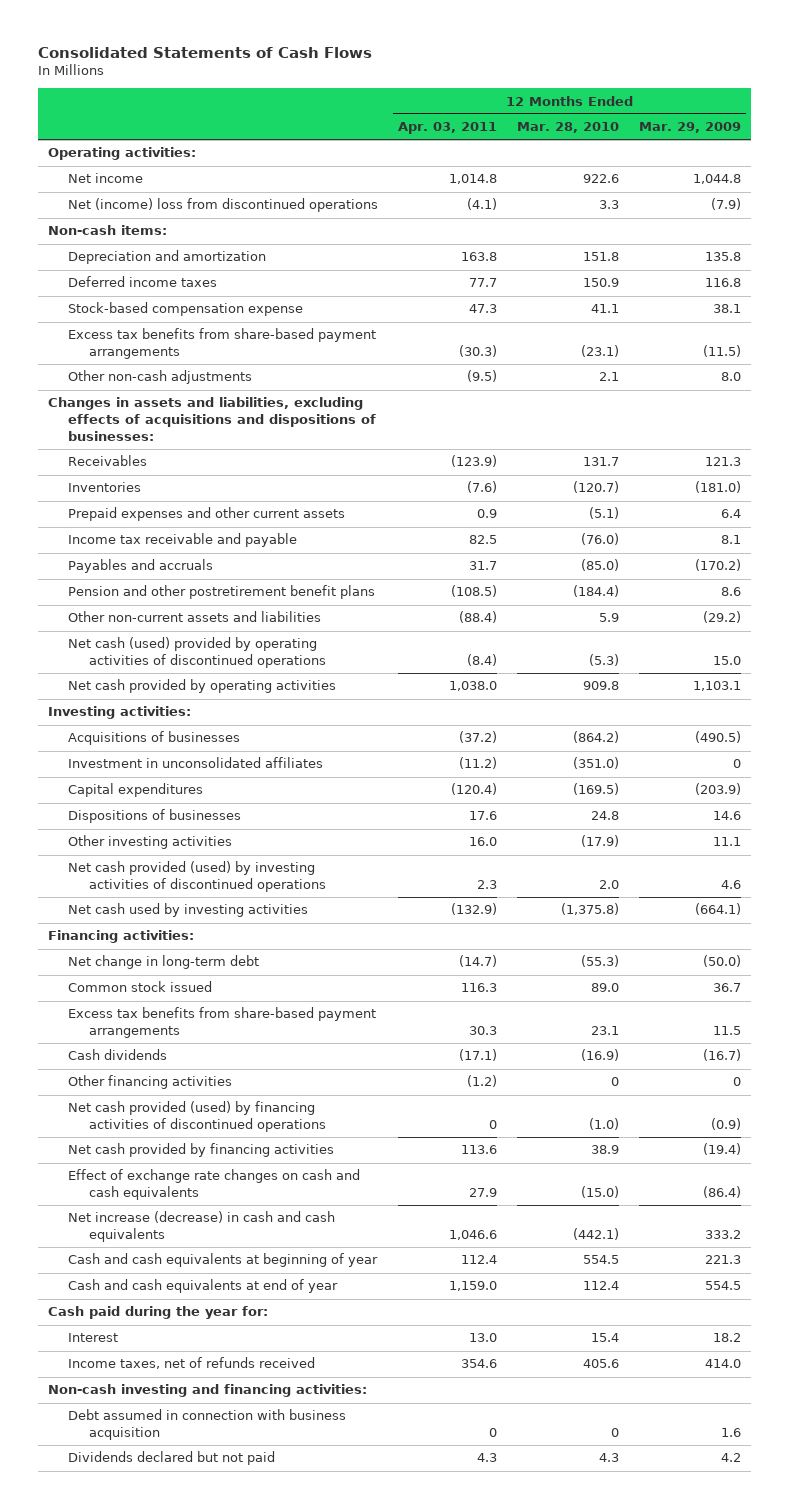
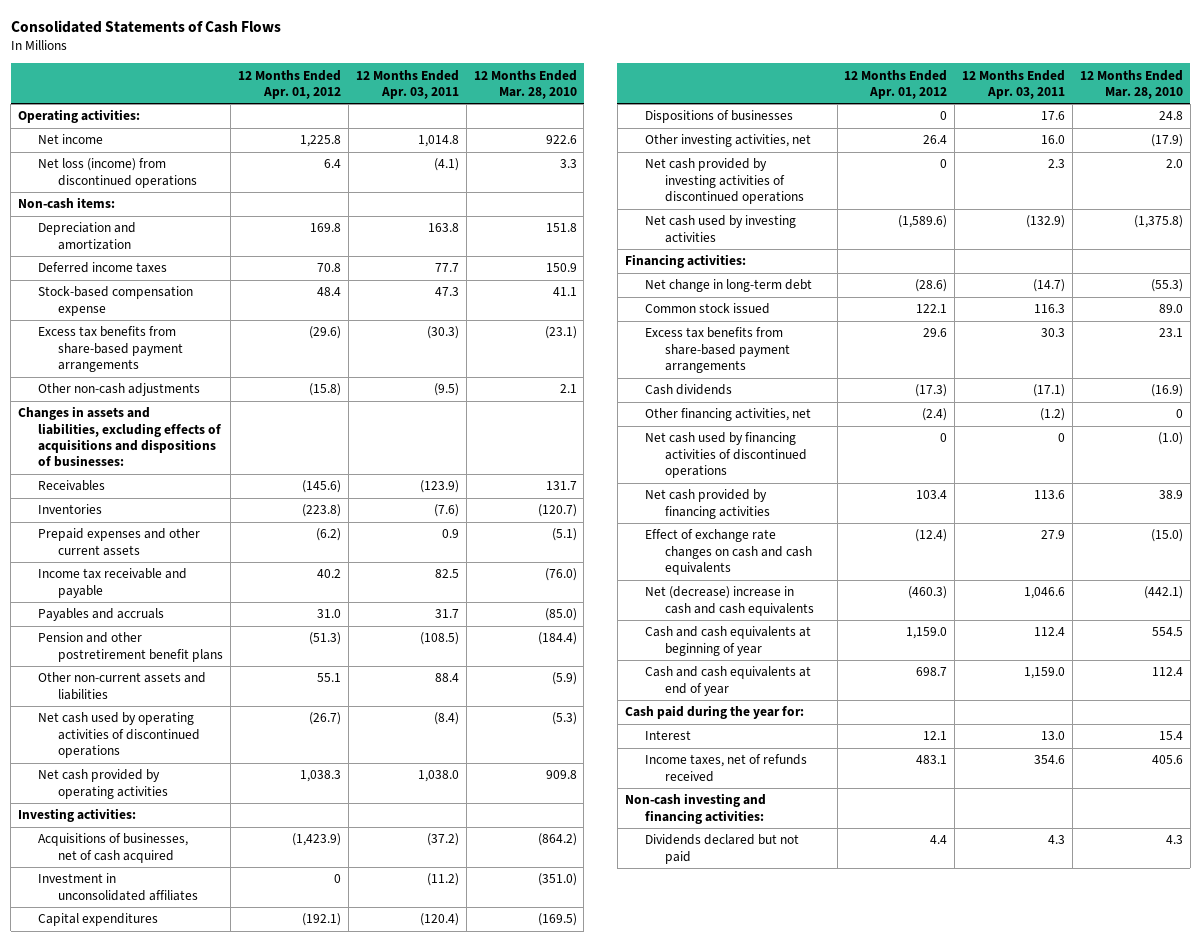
- | 12 Months Ended Apr. 03, 2011 | 12 Months Ended Mar. 28, 2010 | 12 Months Ended Mar. 29, 2009
+ | 12 Months Ended Apr. 01, 2012 | 12 Months Ended Apr. 03, 2011 | 12 Months Ended Mar. 28, 2010
- Net (income) loss from discontinued operations | (4.1) | 3.3 | (7.9)
+ Net loss (income) from discontinued operations | 6.4 | (4.1) | 3.3
- Other non-current assets and liabilities | (88.4) | 5.9 | (29.2)
- Net cash (used) provided by operating activities of discontinued operations | (8.4) | (5.3) | 15.0
+ Other non-current assets and liabilities | 55.1 | 88.4 | (5.9)
+ Net cash used by operating activities of discontinued operations | (26.7) | (8.4) | (5.3)
- Acquisitions of businesses | (37.2) | (864.2) | (490.5)
+ Acquisitions of businesses, net of cash acquired | (1,423.9) | (37.2) | (864.2)
- Other investing activities | 16.0 | (17.9) | 11.1
- Net cash provided (used) by investing activities of discontinued operations | 2.3 | 2.0 | 4.6
+ Other investing activities, net | 26.4 | 16.0 | (17.9)
+ Net cash provided by investing activities of discontinued operations | 0 | 2.3 | 2.0
- Other financing activities | (1.2) | 0 | 0
- Net cash provided (used) by financing activities of discontinued operations | 0 | (1.0) | (0.9)
+ Other financing activities, net | (2.4) | (1.2) | 0
+ Net cash used by financing activities of discontinued operations | 0 | 0 | (1.0)
- Net increase (decrease) in cash and cash equivalents | 1,046.6 | (442.1) | 333.2
+ Net (decrease) increase in cash and cash equivalents | (460.3) | 1,046.6 | (442.1)
- Debt assumed in connection with business acquisition | 0 | 0 | 1.6

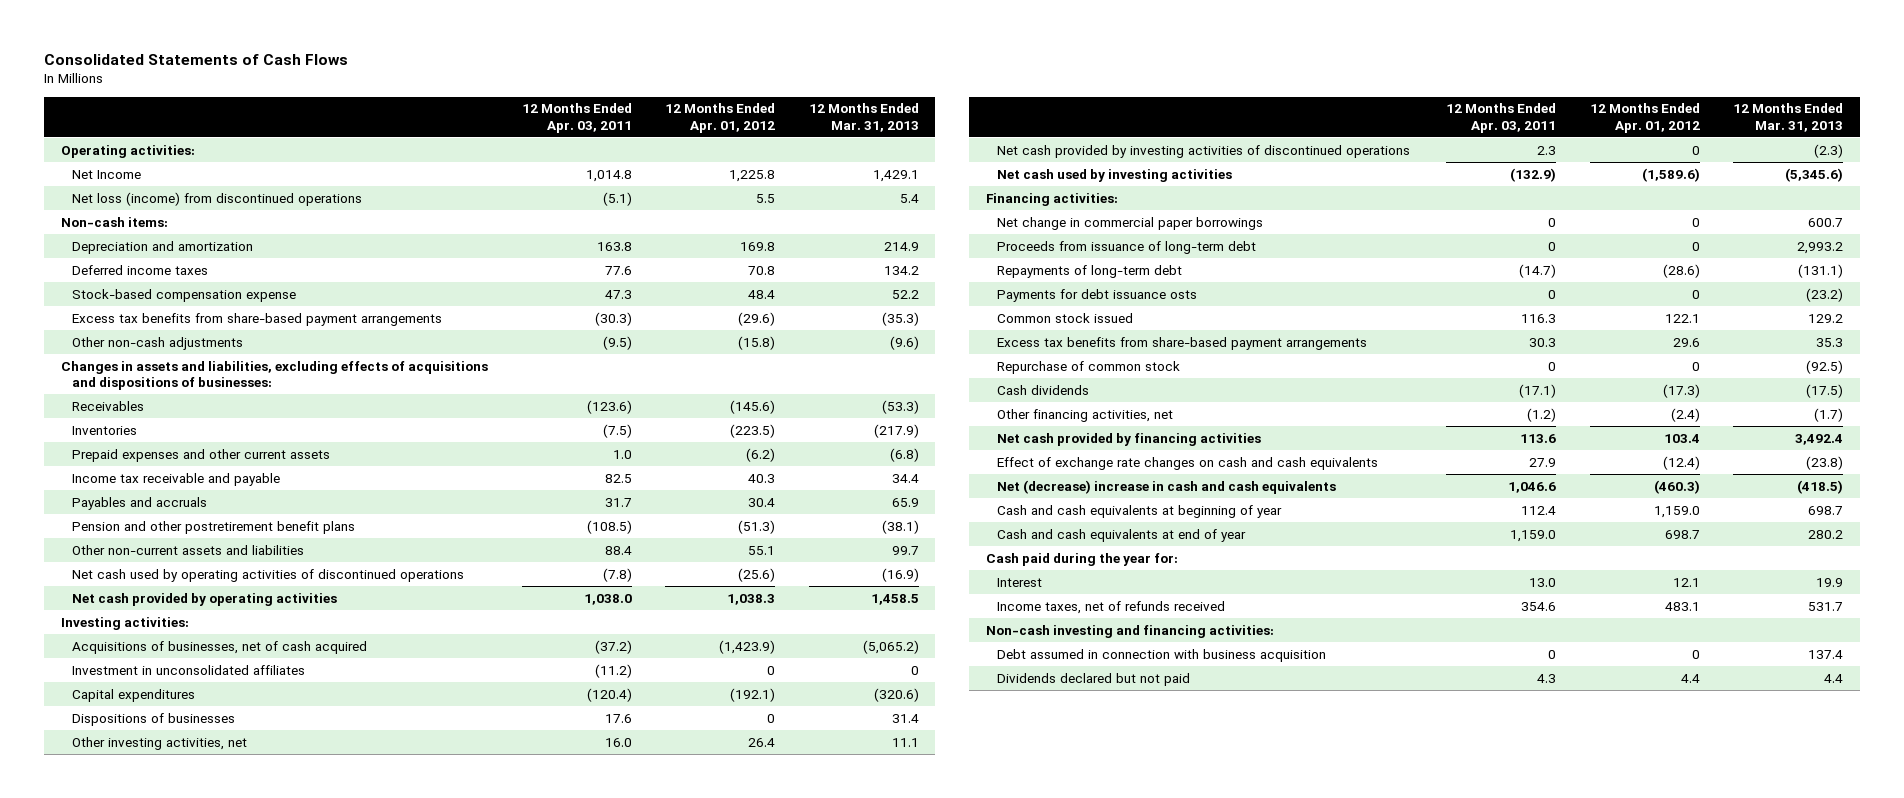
- | 12 Months Ended Apr. 01, 2012 | 12 Months Ended Apr. 03, 2011 | 12 Months Ended Mar. 28, 2010
+ | 12 Months Ended Apr. 03, 2011 | 12 Months Ended Apr. 01, 2012 | 12 Months Ended Mar. 31, 2013
- Net income | 1,225.8 | 1,014.8 | 922.6
- Net loss (income) from discontinued operations | 6.4 | (4.1) | 3.3
+ Net Income | 1,014.8 | 1,225.8 | 1,429.1
+ Net loss (income) from discontinued operations | (5.1) | 5.5 | 5.4
- Deferred income taxes | 70.8 | 77.7 | 150.9
+ Deferred income taxes | 77.6 | 70.8 | 134.2
- Receivables | (145.6) | (123.9) | 131.7
- Inventories | (223.8) | (7.6) | (120.7)
- Prepaid expenses and other current assets | (6.2) | 0.9 | (5.1)
- Income tax receivable and payable | 40.2 | 82.5 | (76.0)
- Payables and accruals | 31.0 | 31.7 | (85.0)
+ Receivables | (123.6) | (145.6) | (53.3)
+ Inventories | (7.5) | (223.5) | (217.9)
+ Prepaid expenses and other current assets | 1.0 | (6.2) | (6.8)
+ Income tax receivable and payable | 82.5 | 40.3 | 34.4
+ Payables and accruals | 31.7 | 30.4 | 65.9
- Net cash used by operating activities of discontinued operations | (26.7) | (8.4) | (5.3)
+ Net cash used by operating activities of discontinued operations | (7.8) | (25.6) | (16.9)
- Net change in long-term debt | (28.6) | (14.7) | (55.3)
+ Net change in commercial paper borrowings | 0 | 0 | 600.7
+ Proceeds from issuance of long-term debt | 0 | 0 | 2,993.2
+ Repayments of long-term debt | (14.7) | (28.6) | (131.1)
+ Payments for debt issuance osts | 0 | 0 | (23.2)
+ Repurchase of common stock | 0 | 0 | (92.5)
- Net cash used by financing activities of discontinued operations | 0 | 0 | (1.0)
+ Debt assumed in connection with business acquisition | 0 | 0 | 137.4

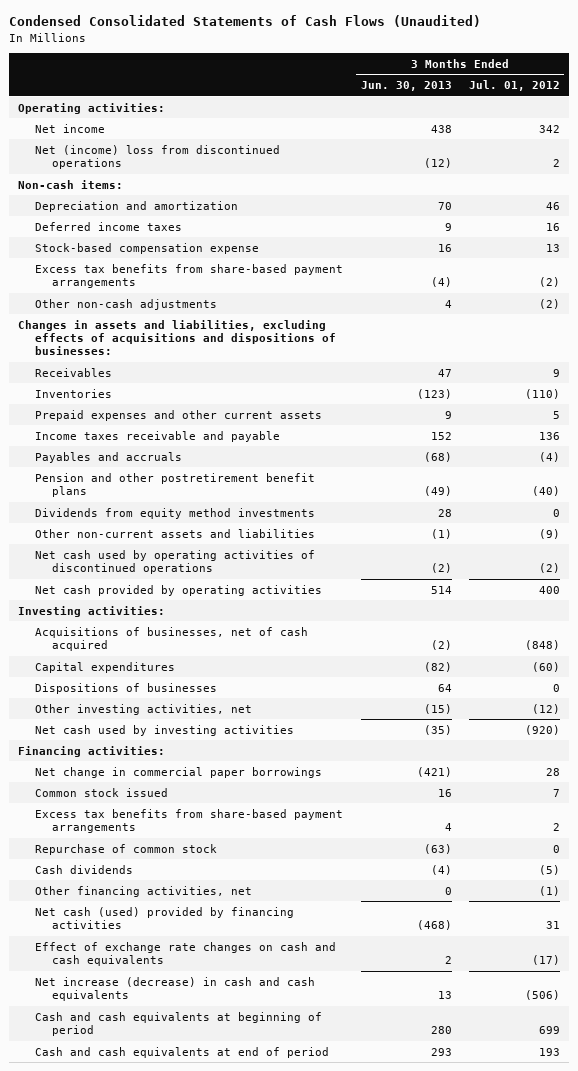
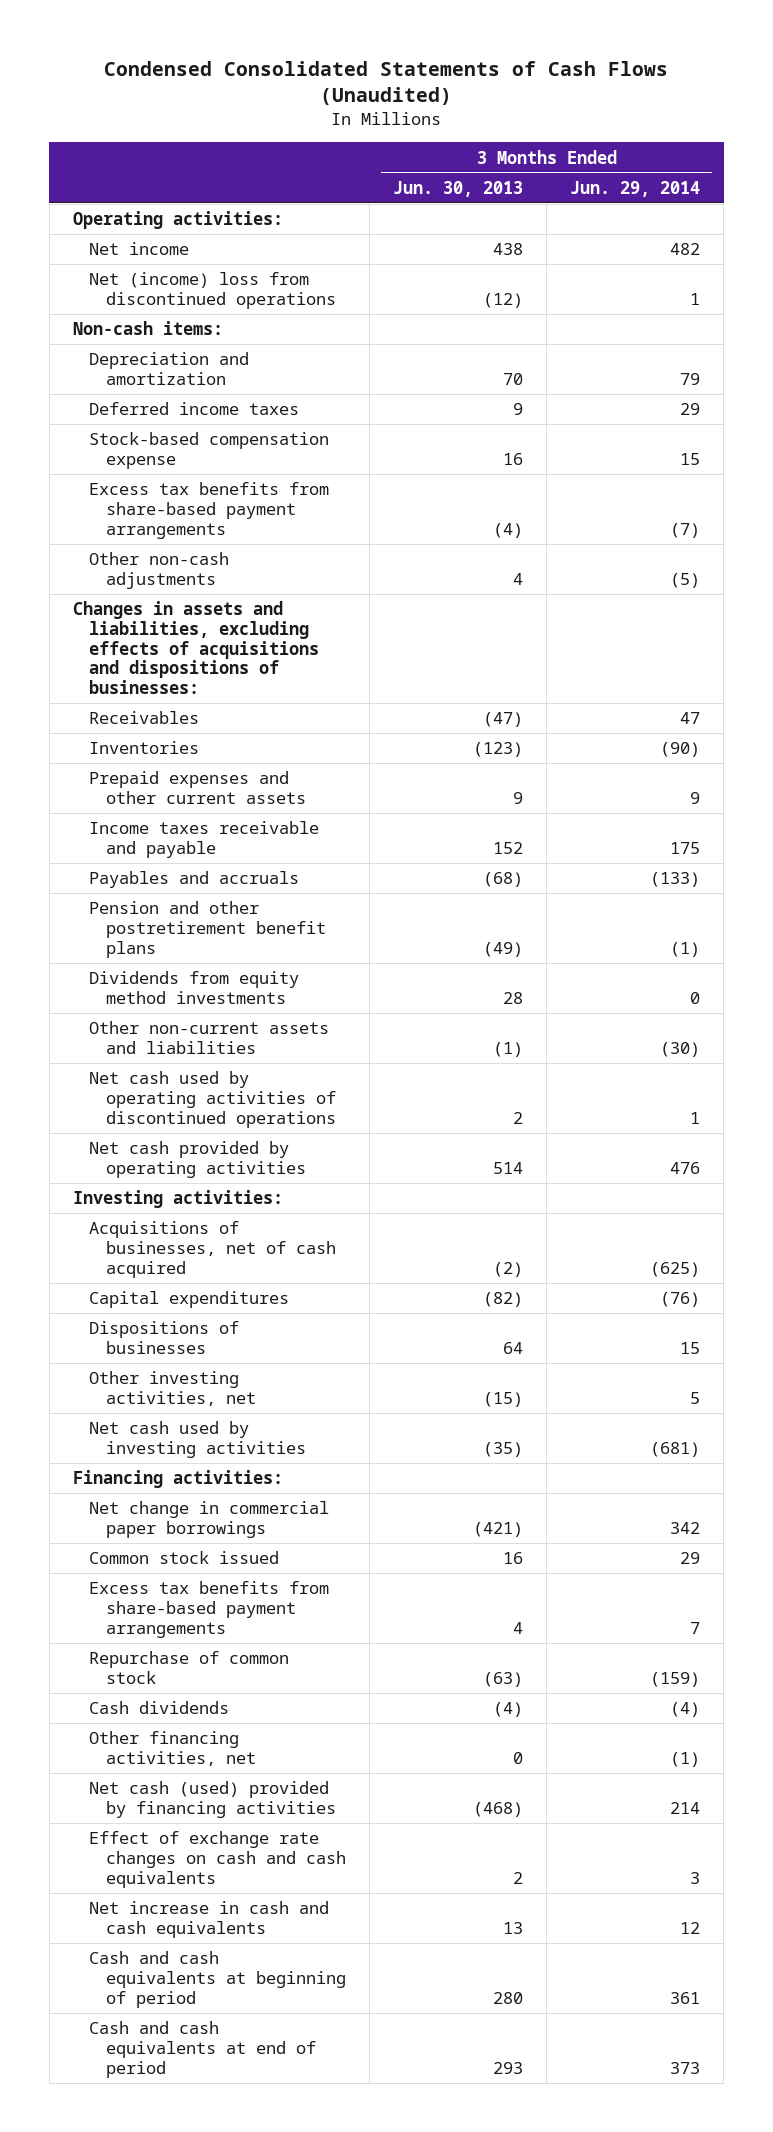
- | 3 Months Ended Jun. 30, 2013 | 3 Months Ended Jul. 01, 2012
+ | 3 Months Ended Jun. 30, 2013 | 3 Months Ended Jun. 29, 2014
- Receivables | 47 | 9
+ Receivables | (47) | 47
- Net cash used by operating activities of discontinued operations | (2) | (2)
+ Net cash used by operating activities of discontinued operations | 2 | 1
- Net increase (decrease) in cash and cash equivalents | 13 | (506)
+ Net increase in cash and cash equivalents | 13 | 12

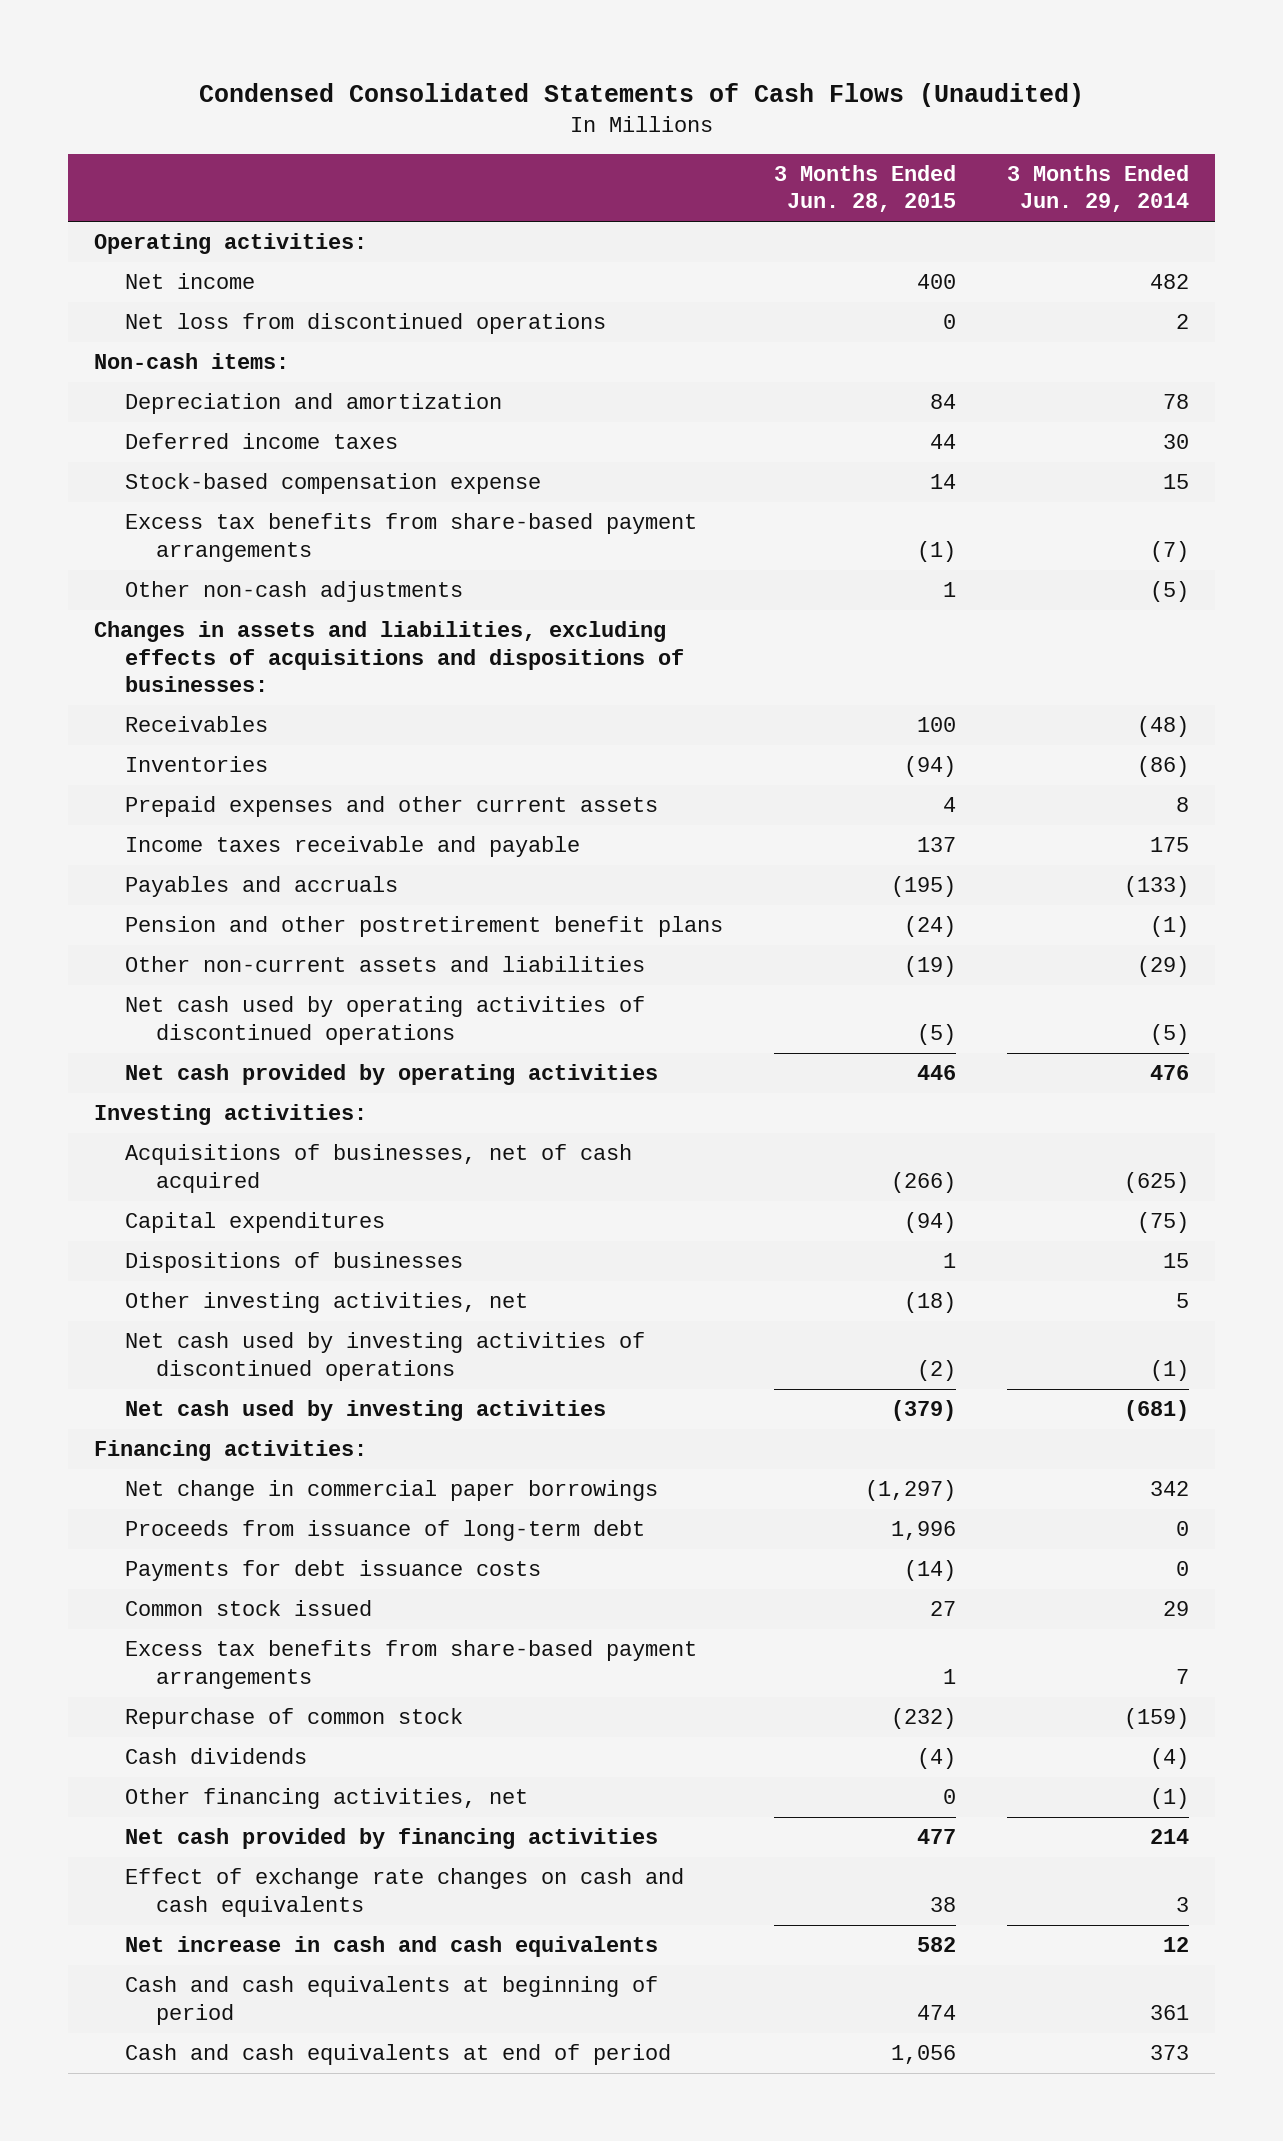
- | 3 Months Ended Jun. 30, 2013 | 3 Months Ended Jun. 29, 2014
+ | 3 Months Ended Jun. 28, 2015 | 3 Months Ended Jun. 29, 2014
- Net (income) loss from discontinued operations | (12) | 1
+ Net loss from discontinued operations | 0 | 2
- Depreciation and amortization | 70 | 79
- Deferred income taxes | 9 | 29
+ Depreciation and amortization | 84 | 78
+ Deferred income taxes | 44 | 30
- Receivables | (47) | 47
- Inventories | (123) | (90)
- Prepaid expenses and other current assets | 9 | 9
+ Receivables | 100 | (48)
+ Inventories | (94) | (86)
+ Prepaid expenses and other current assets | 4 | 8
- Dividends from equity method investments | 28 | 0
- Other non-current assets and liabilities | (1) | (30)
- Net cash used by operating activities of discontinued operations | 2 | 1
+ Other non-current assets and liabilities | (19) | (29)
+ Net cash used by operating activities of discontinued operations | (5) | (5)
- Capital expenditures | (82) | (76)
+ Capital expenditures | (94) | (75)
+ Net cash used by investing activities of discontinued operations | (2) | (1)
+ Proceeds from issuance of long-term debt | 1,996 | 0
+ Payments for debt issuance costs | (14) | 0
- Net cash (used) provided by financing activities | (468) | 214
+ Net cash provided by financing activities | 477 | 214

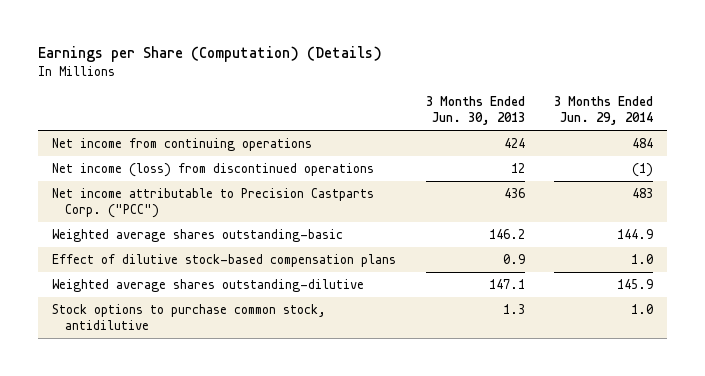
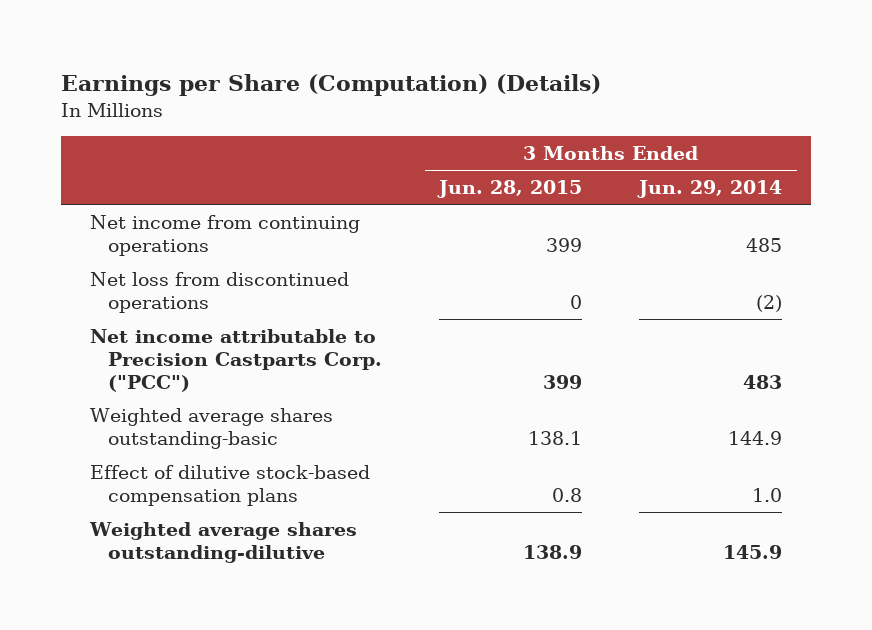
- | 3 Months Ended Jun. 30, 2013 | 3 Months Ended Jun. 29, 2014
+ | 3 Months Ended Jun. 28, 2015 | 3 Months Ended Jun. 29, 2014
- Net income from continuing operations | 424 | 484
- Net income (loss) from discontinued operations | 12 | (1)
+ Net income from continuing operations | 399 | 485
+ Net loss from discontinued operations | 0 | (2)
- Stock options to purchase common stock, antidilutive | 1.3 | 1.0

